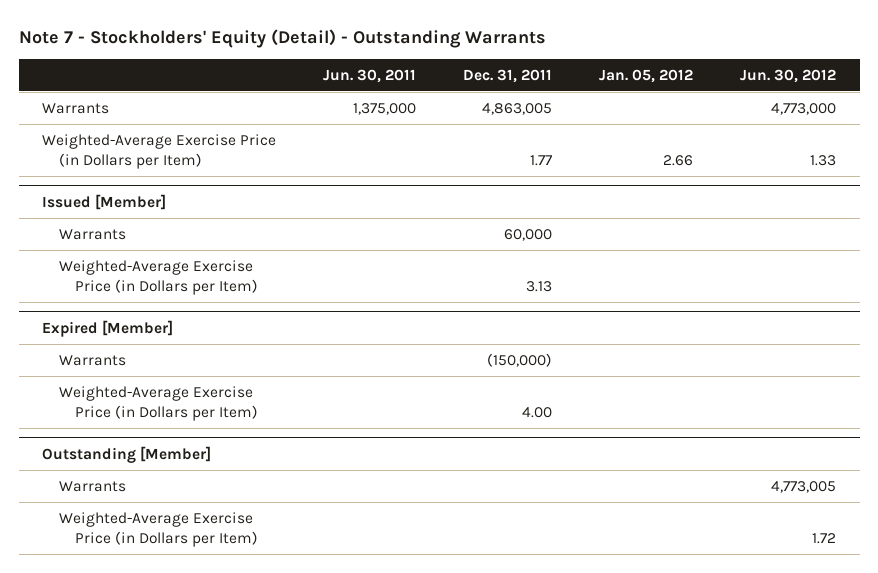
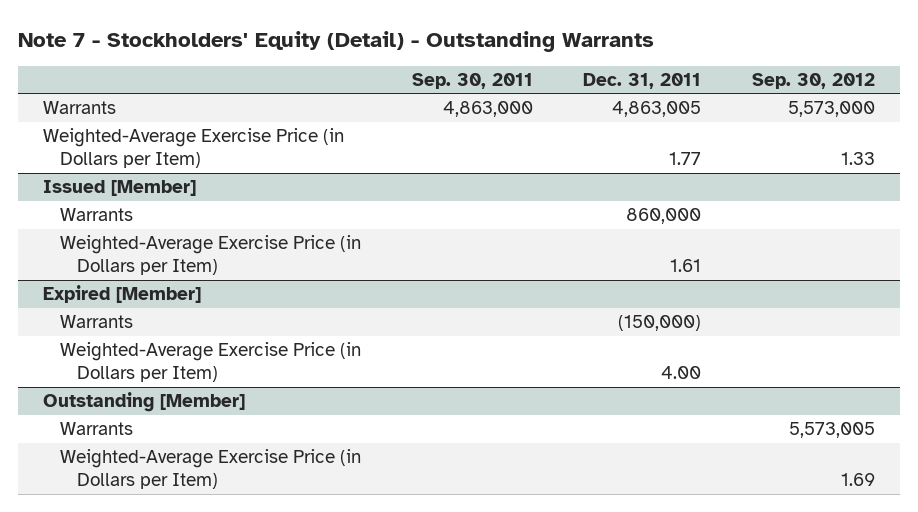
- | Jun. 30, 2011 | Dec. 31, 2011 | Jan. 05, 2012 | Jun. 30, 2012
+ | Sep. 30, 2011 | Dec. 31, 2011 | Sep. 30, 2012
@ Issued [Member]
- Warrants | | 60,000 | |
- Weighted-Average Exercise Price (in Dollars per Item) | | 3.13 | |
+ Warrants | | 860,000 |
+ Weighted-Average Exercise Price (in Dollars per Item) | | 1.61 |

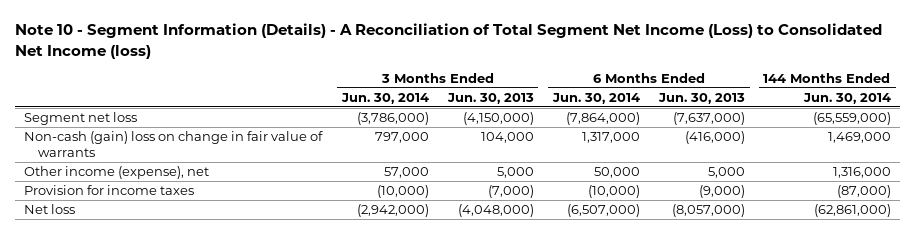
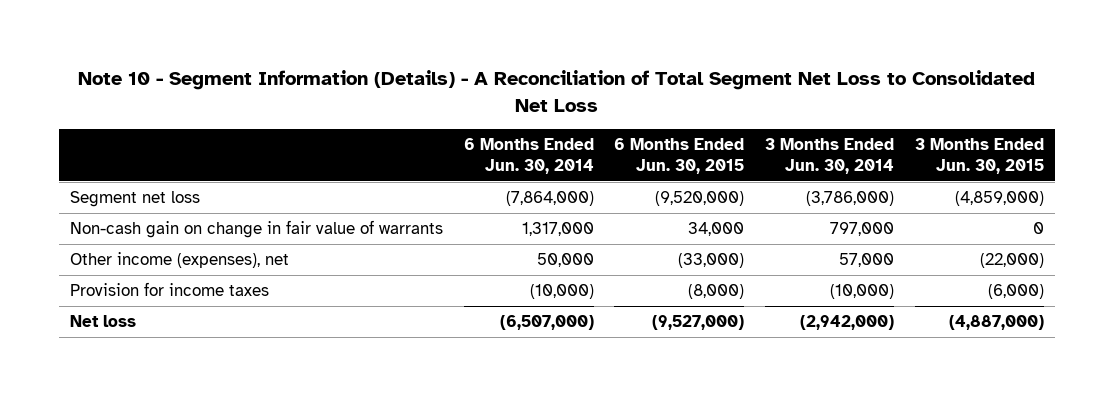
- Note 10 - Segment Information (Details) - A Reconciliation of Total Segment Net Income (Loss) to Consolidated Net Income (loss)
+ Note 10 - Segment Information (Details) - A Reconciliation of Total Segment Net Loss to Consolidated Net Loss
- | 3 Months Ended Jun. 30, 2014 | 3 Months Ended Jun. 30, 2013 | 6 Months Ended Jun. 30, 2014 | 6 Months Ended Jun. 30, 2013 | 144 Months Ended Jun. 30, 2014
+ | 6 Months Ended Jun. 30, 2014 | 6 Months Ended Jun. 30, 2015 | 3 Months Ended Jun. 30, 2014 | 3 Months Ended Jun. 30, 2015
- Non-cash (gain) loss on change in fair value of warrants | 797,000 | 104,000 | 1,317,000 | (416,000) | 1,469,000
- Other income (expense), net | 57,000 | 5,000 | 50,000 | 5,000 | 1,316,000
+ Non-cash gain on change in fair value of warrants | 1,317,000 | 34,000 | 797,000 | 0
+ Other income (expenses), net | 50,000 | (33,000) | 57,000 | (22,000)

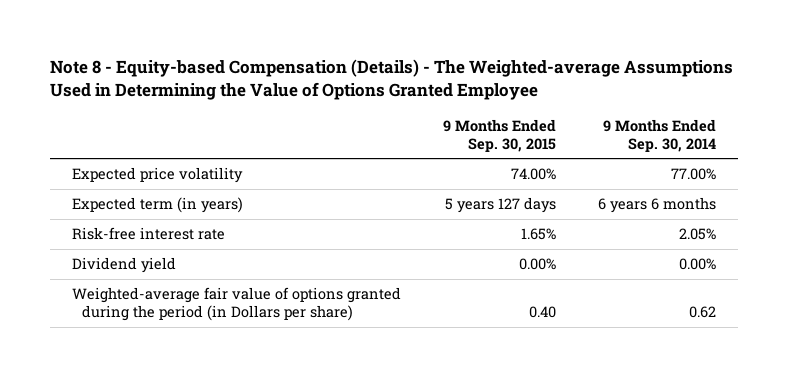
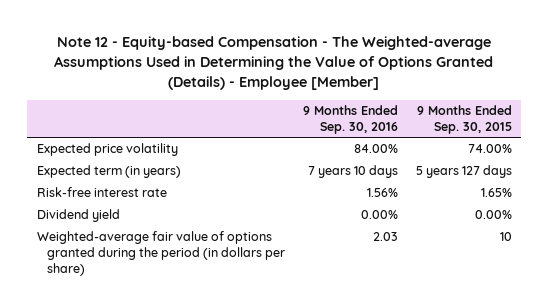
- Note 8 - Equity-based Compensation (Details) - The Weighted-average Assumptions Used in Determining the Value of Options Granted Employee
+ Note 12 - Equity-based Compensation - The Weighted-average Assumptions Used in Determining the Value of Options Granted (Details) - Employee [Member]
- | 9 Months Ended Sep. 30, 2015 | 9 Months Ended Sep. 30, 2014
+ | 9 Months Ended Sep. 30, 2016 | 9 Months Ended Sep. 30, 2015
- Weighted-average fair value of options granted during the period (in Dollars per share) | 0.40 | 0.62
+ Weighted-average fair value of options granted during the period (in dollars per share) | 2.03 | 10

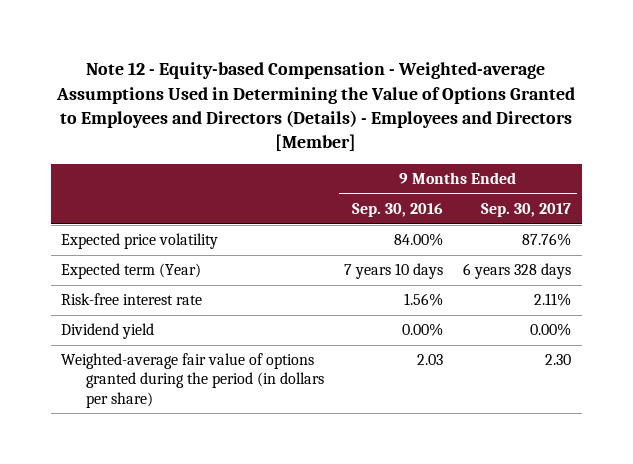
- Note 12 - Equity-based Compensation - The Weighted-average Assumptions Used in Determining the Value of Options Granted (Details) - Employee [Member]
+ Note 12 - Equity-based Compensation - Weighted-average Assumptions Used in Determining the Value of Options Granted to Employees and Directors (Details) - Employees and Directors [Member]
- | 9 Months Ended Sep. 30, 2016 | 9 Months Ended Sep. 30, 2015
+ | 9 Months Ended Sep. 30, 2016 | 9 Months Ended Sep. 30, 2017
- Expected term (in years) | 7 years 10 days | 5 years 127 days
+ Expected term (Year) | 7 years 10 days | 6 years 328 days

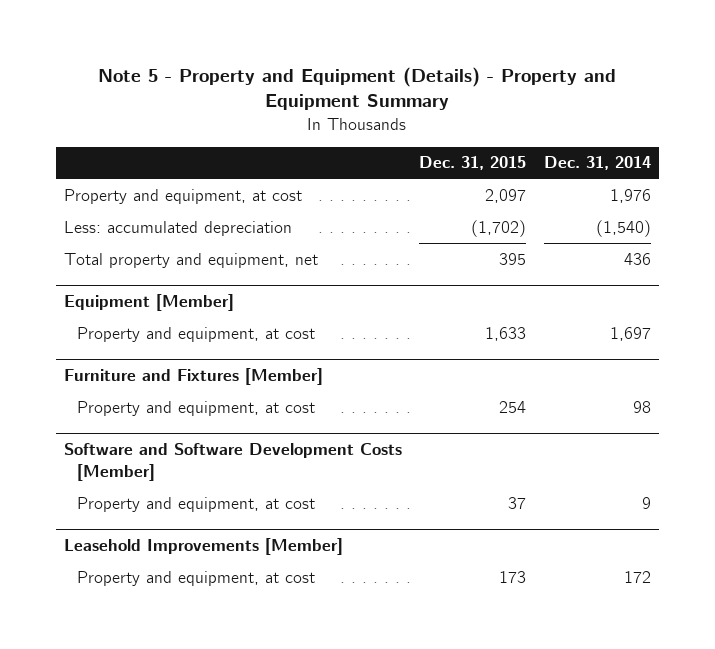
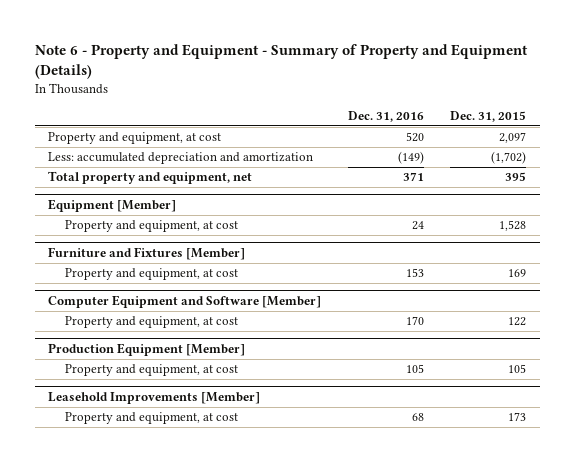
- Note 5 - Property and Equipment (Details) - Property and Equipment Summary
+ Note 6 - Property and Equipment - Summary of Property and Equipment (Details)
- | Dec. 31, 2015 | Dec. 31, 2014
+ | Dec. 31, 2016 | Dec. 31, 2015
- Less: accumulated depreciation | (1,702) | (1,540)
+ Less: accumulated depreciation and amortization | (149) | (1,702)
@ Equipment [Member]
- Property and equipment, at cost | 1,633 | 1,697
+ Property and equipment, at cost | 24 | 1,528
@ Furniture and Fixtures [Member]
- Property and equipment, at cost | 254 | 98
- Software and Software Development Costs [Member]
- Property and equipment, at cost | 37 | 9
@ Furniture and Fixtures [Member]
+ Property and equipment, at cost | 153 | 169
+ Computer Equipment and Software [Member]
+ Property and equipment, at cost | 170 | 122
+ Production Equipment [Member]
+ Property and equipment, at cost | 105 | 105

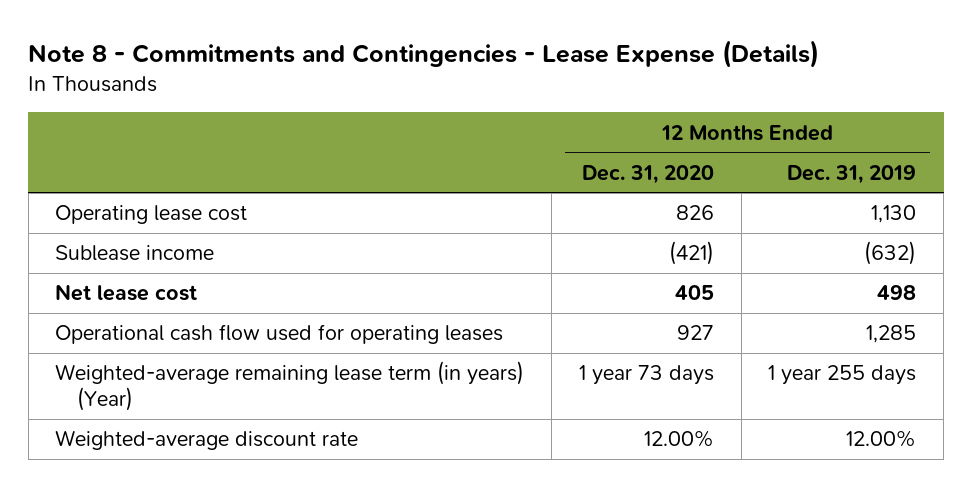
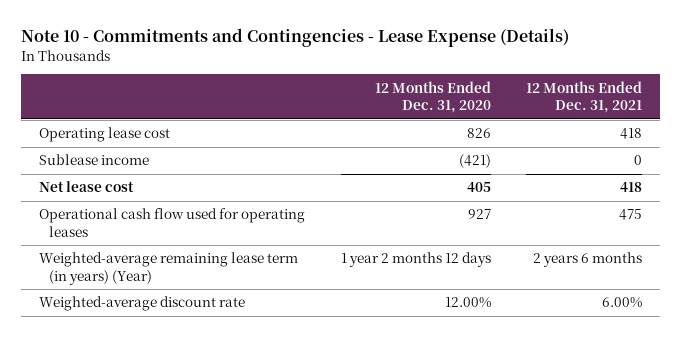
- Note 8 - Commitments and Contingencies - Lease Expense (Details)
+ Note 10 - Commitments and Contingencies - Lease Expense (Details)
- | 12 Months Ended Dec. 31, 2020 | 12 Months Ended Dec. 31, 2019
+ | 12 Months Ended Dec. 31, 2020 | 12 Months Ended Dec. 31, 2021
- Weighted-average remaining lease term (in years) (Year) | 1 year 73 days | 1 year 255 days
+ Weighted-average remaining lease term (in years) (Year) | 1 year 2 months 12 days | 2 years 6 months

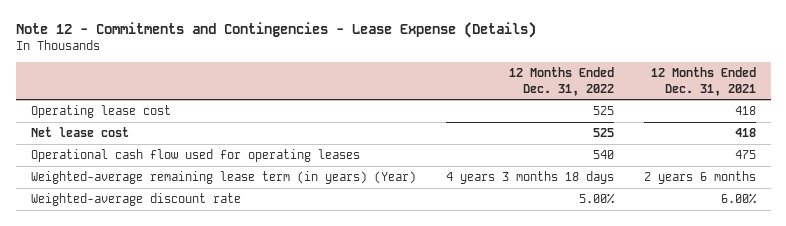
- Note 10 - Commitments and Contingencies - Lease Expense (Details)
+ Note 12 - Commitments and Contingencies - Lease Expense (Details)
- | 12 Months Ended Dec. 31, 2020 | 12 Months Ended Dec. 31, 2021
+ | 12 Months Ended Dec. 31, 2022 | 12 Months Ended Dec. 31, 2021
- Sublease income | (421) | 0

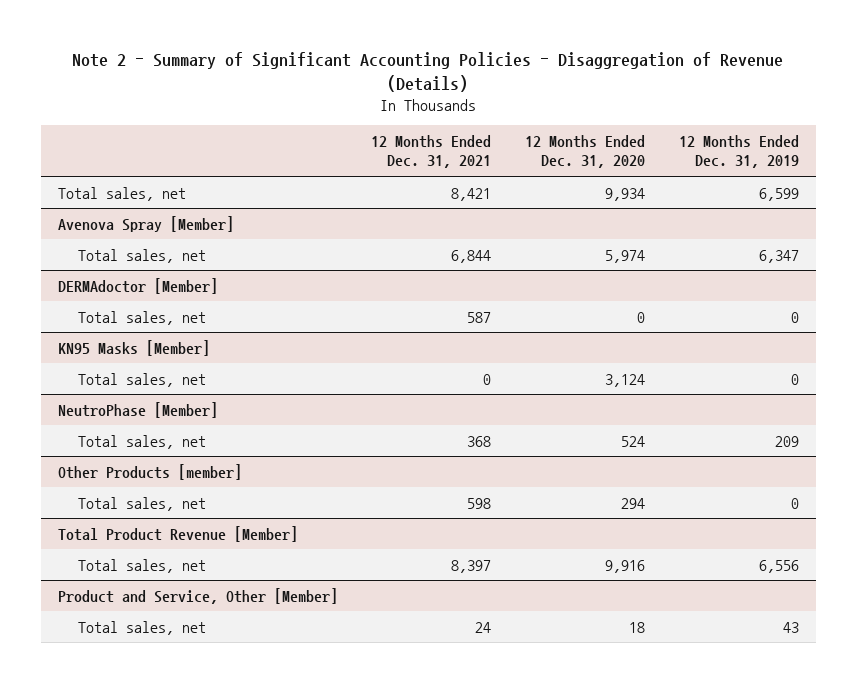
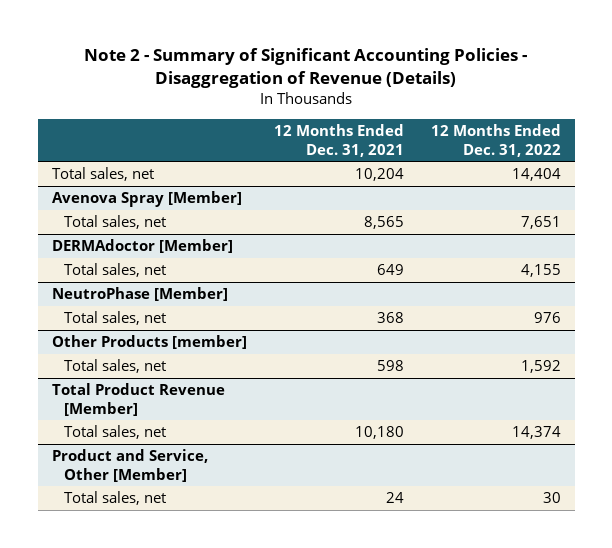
- | 12 Months Ended Dec. 31, 2021 | 12 Months Ended Dec. 31, 2020 | 12 Months Ended Dec. 31, 2019
+ | 12 Months Ended Dec. 31, 2021 | 12 Months Ended Dec. 31, 2022
- Total sales, net | 8,421 | 9,934 | 6,599
+ Total sales, net | 10,204 | 14,404
@ Avenova Spray [Member]
- Total sales, net | 6,844 | 5,974 | 6,347
+ Total sales, net | 8,565 | 7,651
@ DERMAdoctor [Member]
- Total sales, net | 587 | 0 | 0
- KN95 Masks [Member]
- Total sales, net | 0 | 3,124 | 0
@ DERMAdoctor [Member]
+ Total sales, net | 649 | 4,155
@ Total Product Revenue [Member]
- Total sales, net | 8,397 | 9,916 | 6,556
+ Total sales, net | 10,180 | 14,374

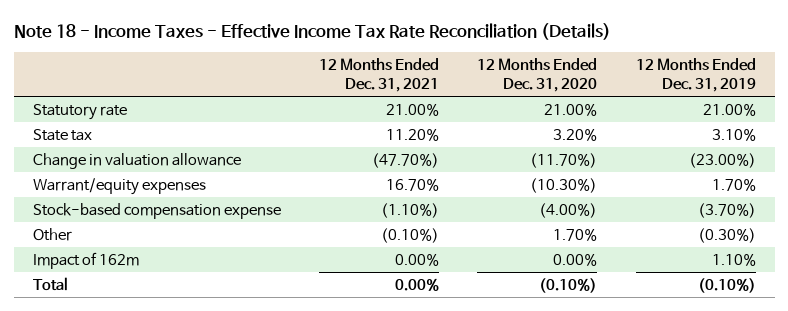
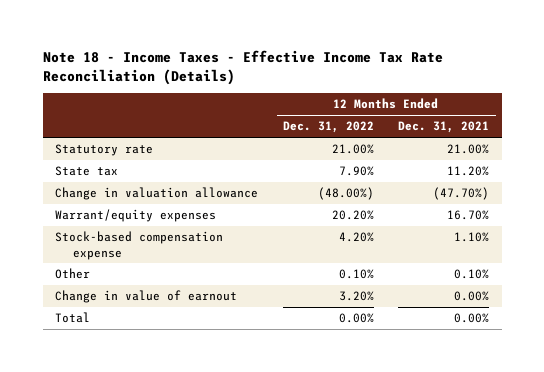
- | 12 Months Ended Dec. 31, 2021 | 12 Months Ended Dec. 31, 2020 | 12 Months Ended Dec. 31, 2019
+ | 12 Months Ended Dec. 31, 2022 | 12 Months Ended Dec. 31, 2021
- Stock-based compensation expense | (1.10%) | (4.00%) | (3.70%)
- Other | (0.10%) | 1.70% | (0.30%)
- Impact of 162m | 0.00% | 0.00% | 1.10%
+ Stock-based compensation expense | 4.20% | 1.10%
+ Other | 0.10% | 0.10%
+ Change in value of earnout | 3.20% | 0.00%

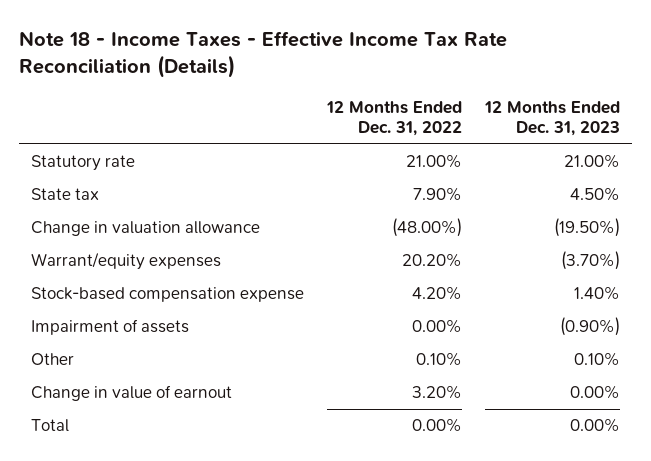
- | 12 Months Ended Dec. 31, 2022 | 12 Months Ended Dec. 31, 2021
+ | 12 Months Ended Dec. 31, 2022 | 12 Months Ended Dec. 31, 2023
+ Impairment of assets | 0.00% | (0.90%)

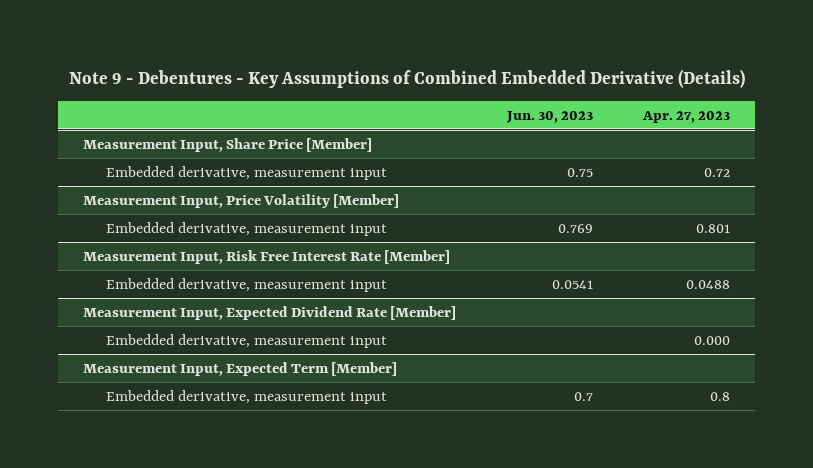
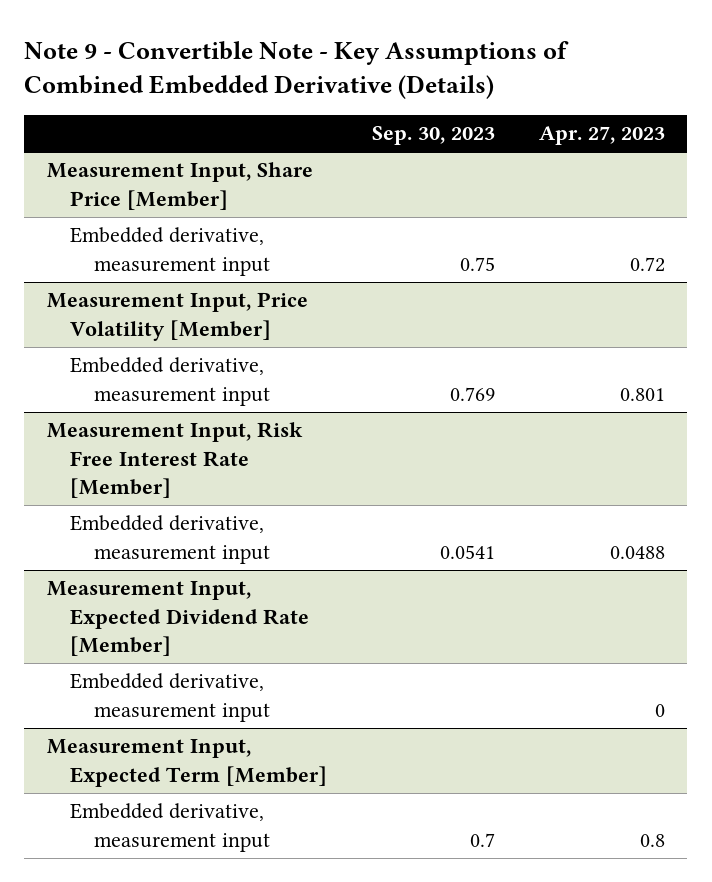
- Note 9 - Debentures - Key Assumptions of Combined Embedded Derivative (Details)
+ Note 9 - Convertible Note - Key Assumptions of Combined Embedded Derivative (Details)
- | Jun. 30, 2023 | Apr. 27, 2023
+ | Sep. 30, 2023 | Apr. 27, 2023
@ Measurement Input, Expected Dividend Rate [Member]
- Embedded derivative, measurement input | | 0.000
+ Embedded derivative, measurement input | | 0

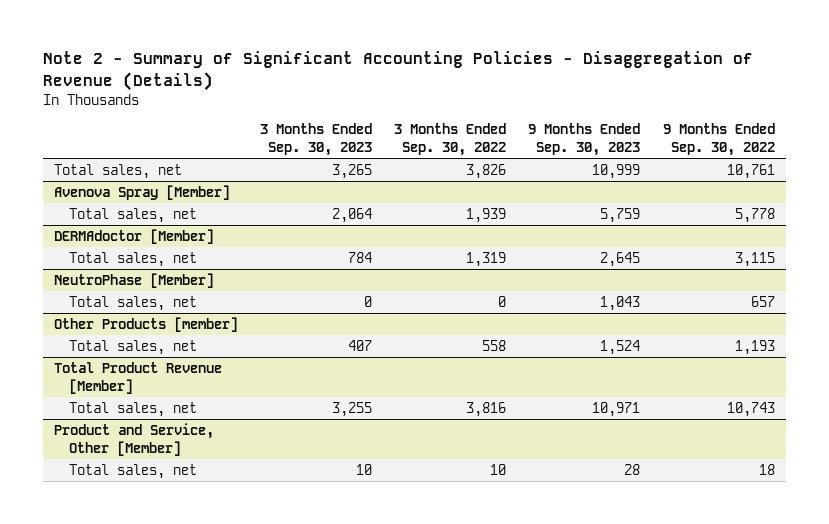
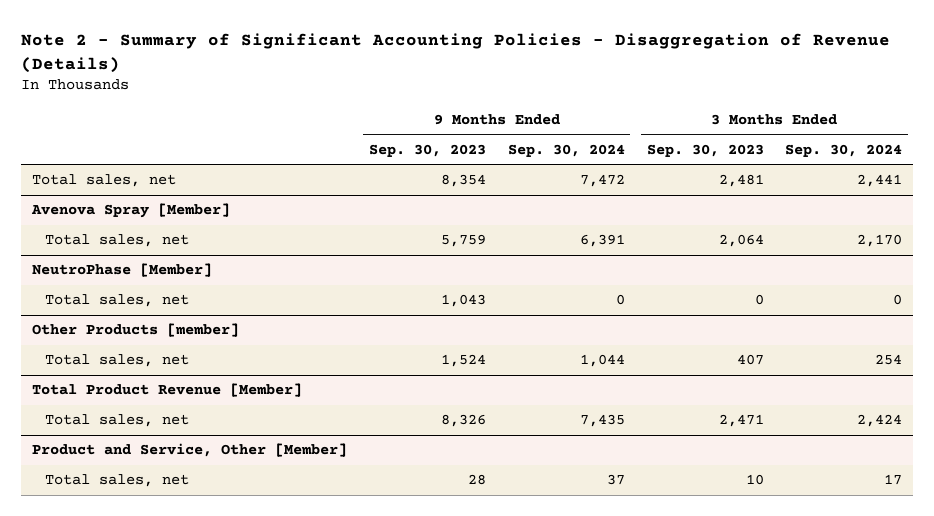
- | 3 Months Ended Sep. 30, 2023 | 3 Months Ended Sep. 30, 2022 | 9 Months Ended Sep. 30, 2023 | 9 Months Ended Sep. 30, 2022
+ | 9 Months Ended Sep. 30, 2023 | 9 Months Ended Sep. 30, 2024 | 3 Months Ended Sep. 30, 2023 | 3 Months Ended Sep. 30, 2024
- Total sales, net | 3,265 | 3,826 | 10,999 | 10,761
+ Total sales, net | 8,354 | 7,472 | 2,481 | 2,441
- DERMAdoctor [Member]
- Total sales, net | 784 | 1,319 | 2,645 | 3,115
@ Total Product Revenue [Member]
- Total sales, net | 3,255 | 3,816 | 10,971 | 10,743
+ Total sales, net | 8,326 | 7,435 | 2,471 | 2,424

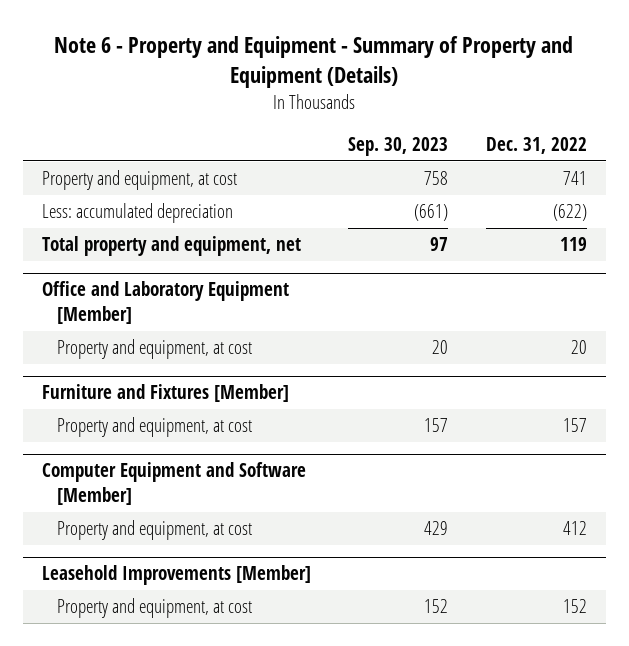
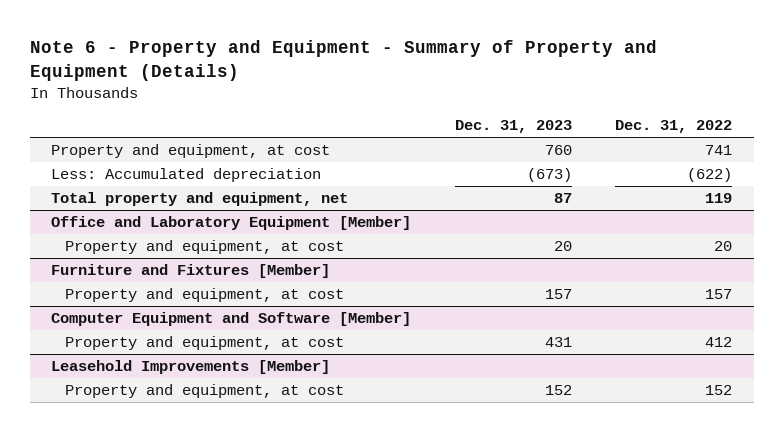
- | Sep. 30, 2023 | Dec. 31, 2022
+ | Dec. 31, 2023 | Dec. 31, 2022
- Less: accumulated depreciation | (661) | (622)
+ Less: Accumulated depreciation | (673) | (622)

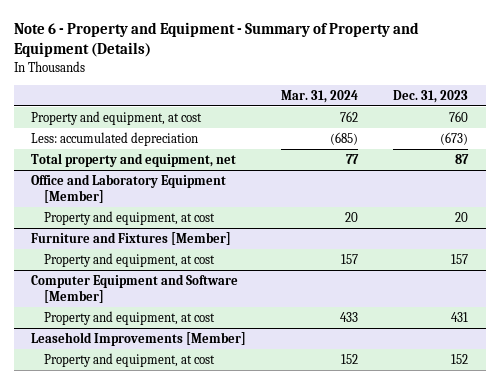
- | Dec. 31, 2023 | Dec. 31, 2022
+ | Mar. 31, 2024 | Dec. 31, 2023
- Less: Accumulated depreciation | (673) | (622)
+ Less: accumulated depreciation | (685) | (673)

